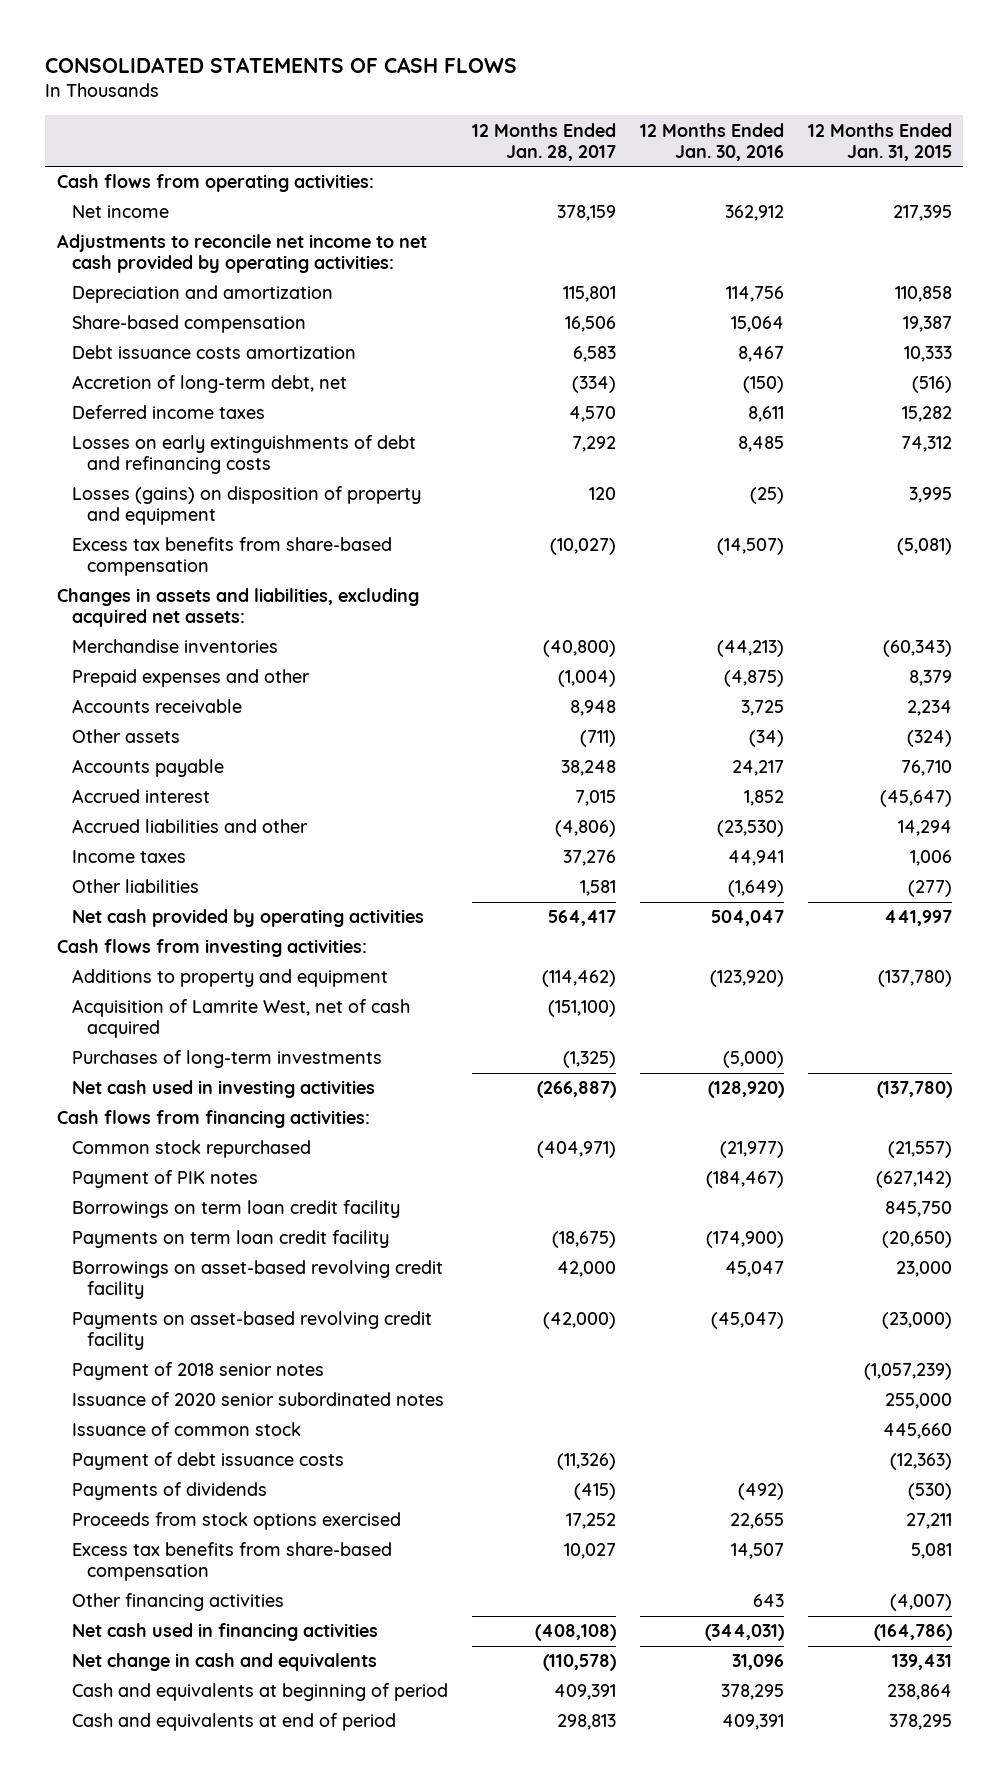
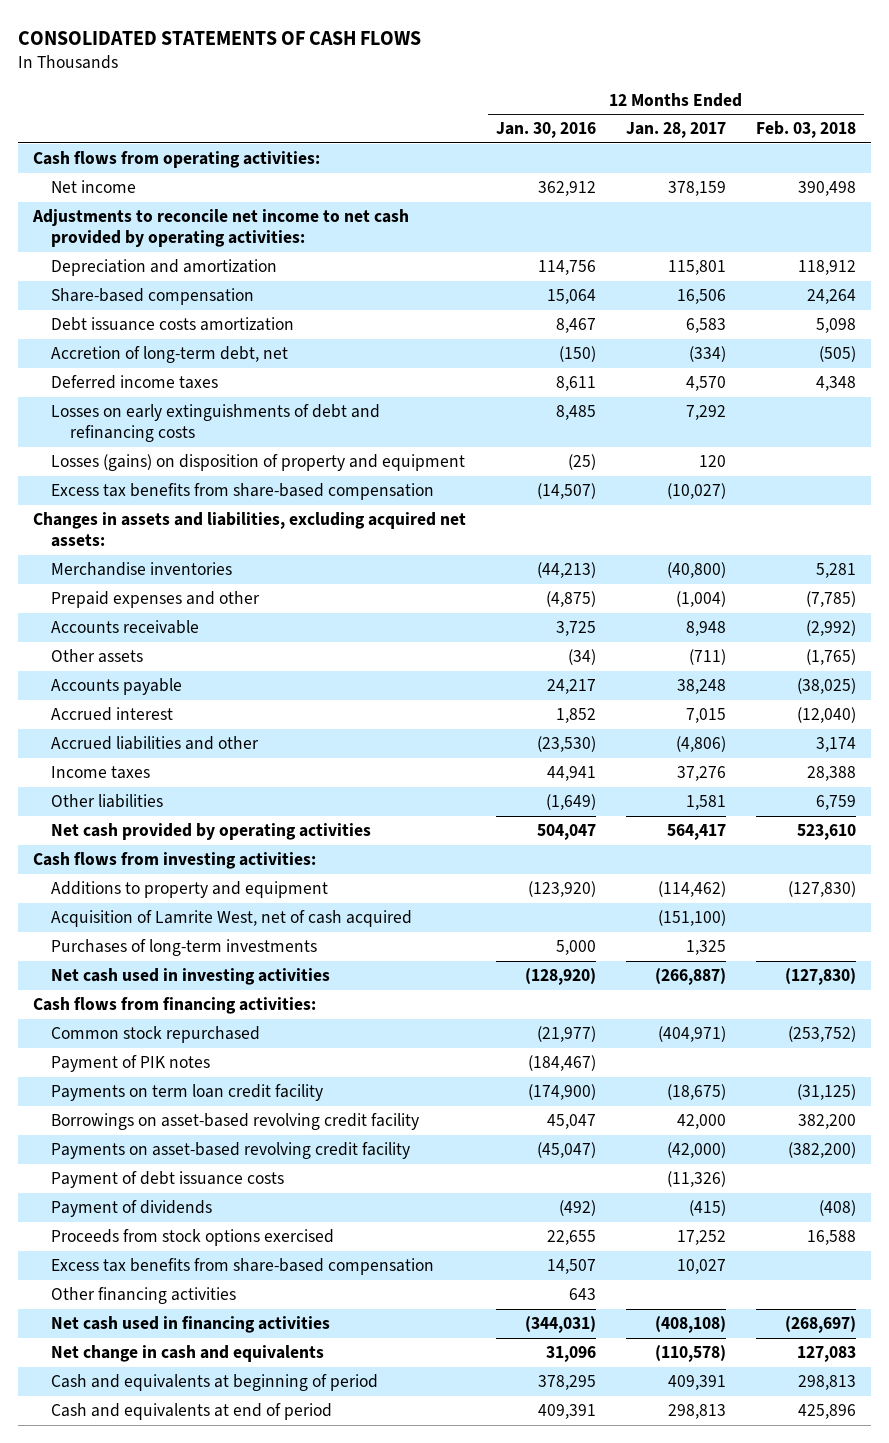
- | 12 Months Ended Jan. 28, 2017 | 12 Months Ended Jan. 30, 2016 | 12 Months Ended Jan. 31, 2015
+ | 12 Months Ended Jan. 30, 2016 | 12 Months Ended Jan. 28, 2017 | 12 Months Ended Feb. 03, 2018
- Purchases of long-term investments | (1,325) | (5,000) |
+ Purchases of long-term investments | 5,000 | 1,325 |
- Borrowings on term loan credit facility | | | 845,750
- Payment of 2018 senior notes | | | (1,057,239)
- Issuance of 2020 senior subordinated notes | | | 255,000
- Issuance of common stock | | | 445,660
- Payments of dividends | (415) | (492) | (530)
+ Payment of dividends | (492) | (415) | (408)

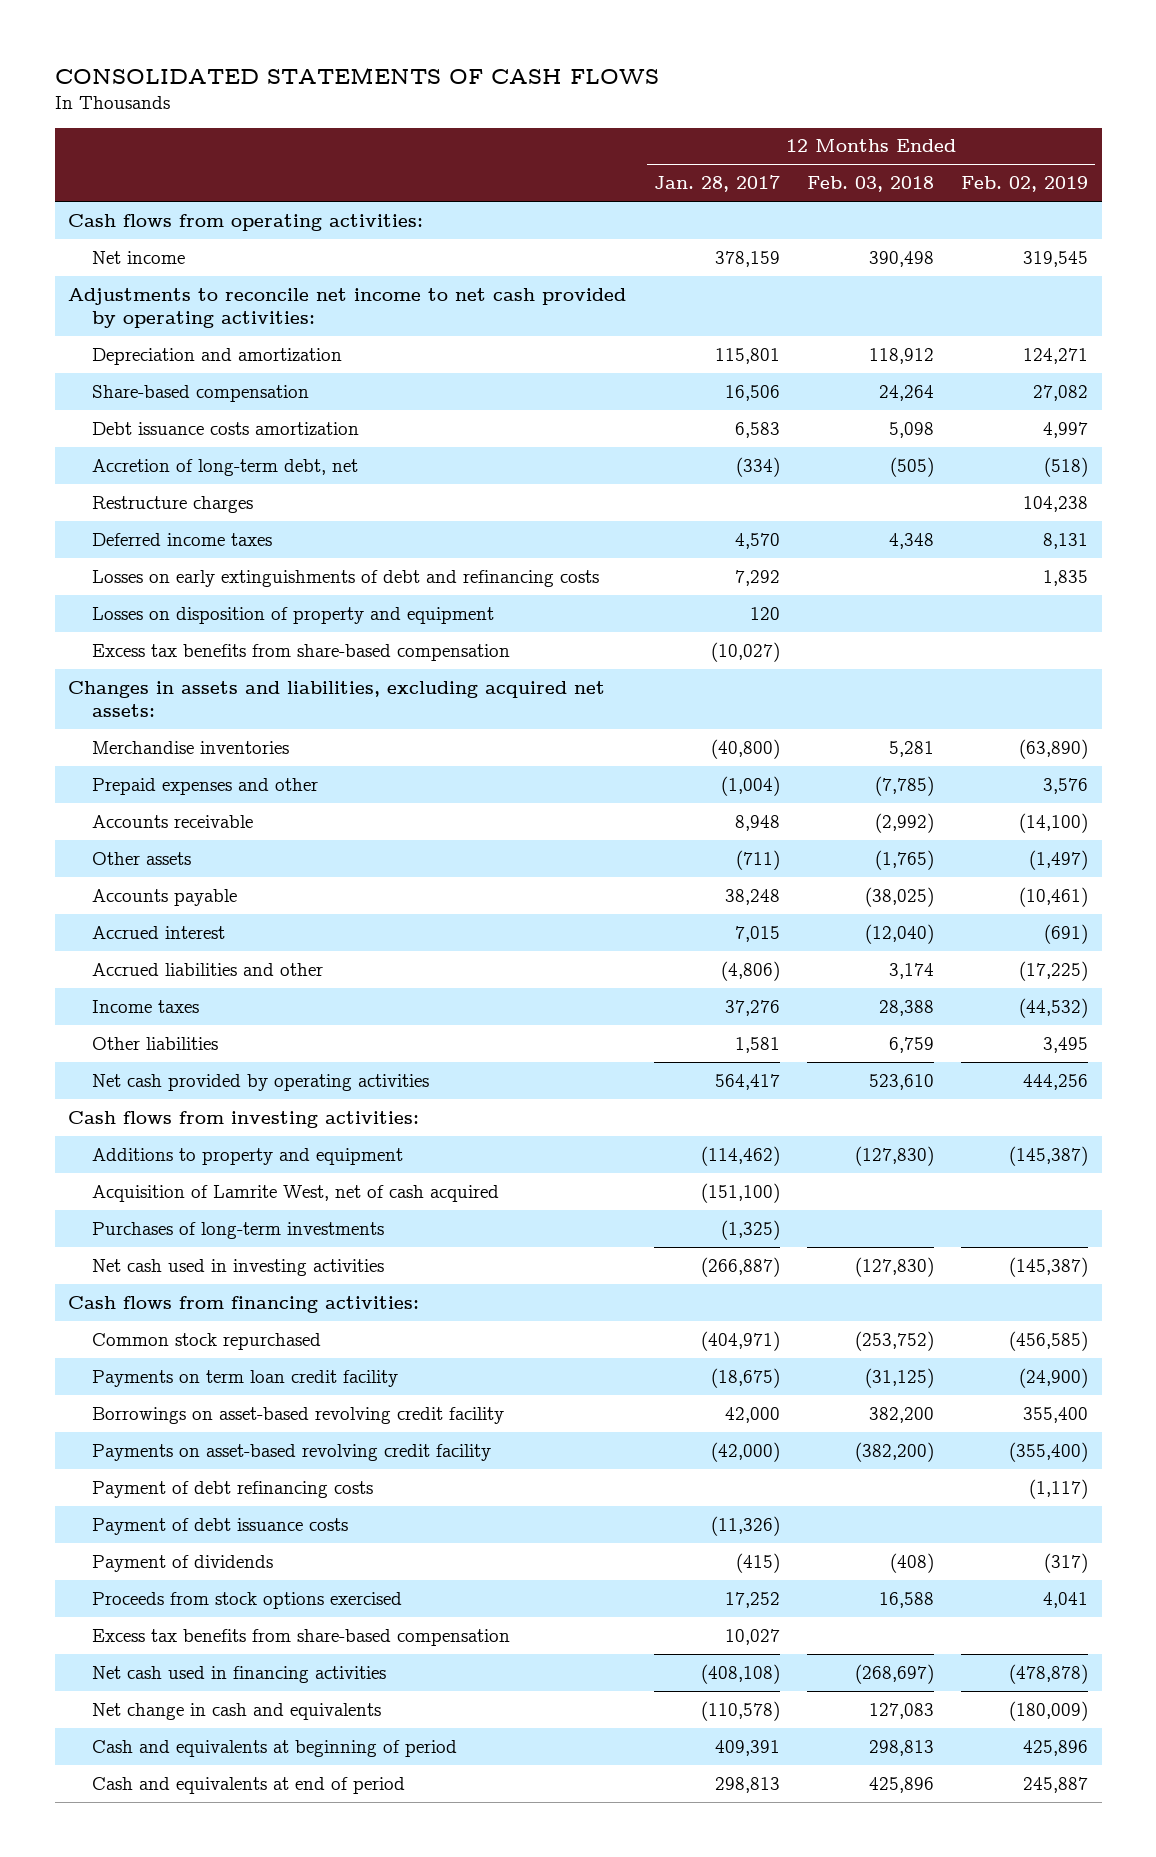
- | 12 Months Ended Jan. 30, 2016 | 12 Months Ended Jan. 28, 2017 | 12 Months Ended Feb. 03, 2018
+ | 12 Months Ended Jan. 28, 2017 | 12 Months Ended Feb. 03, 2018 | 12 Months Ended Feb. 02, 2019
+ Restructure charges | | | 104,238
- Losses (gains) on disposition of property and equipment | (25) | 120 |
+ Losses on disposition of property and equipment | 120 | |
- Purchases of long-term investments | 5,000 | 1,325 |
+ Purchases of long-term investments | (1,325) | |
- Payment of PIK notes | (184,467) | |
+ Payment of debt refinancing costs | | | (1,117)
- Other financing activities | 643 | |

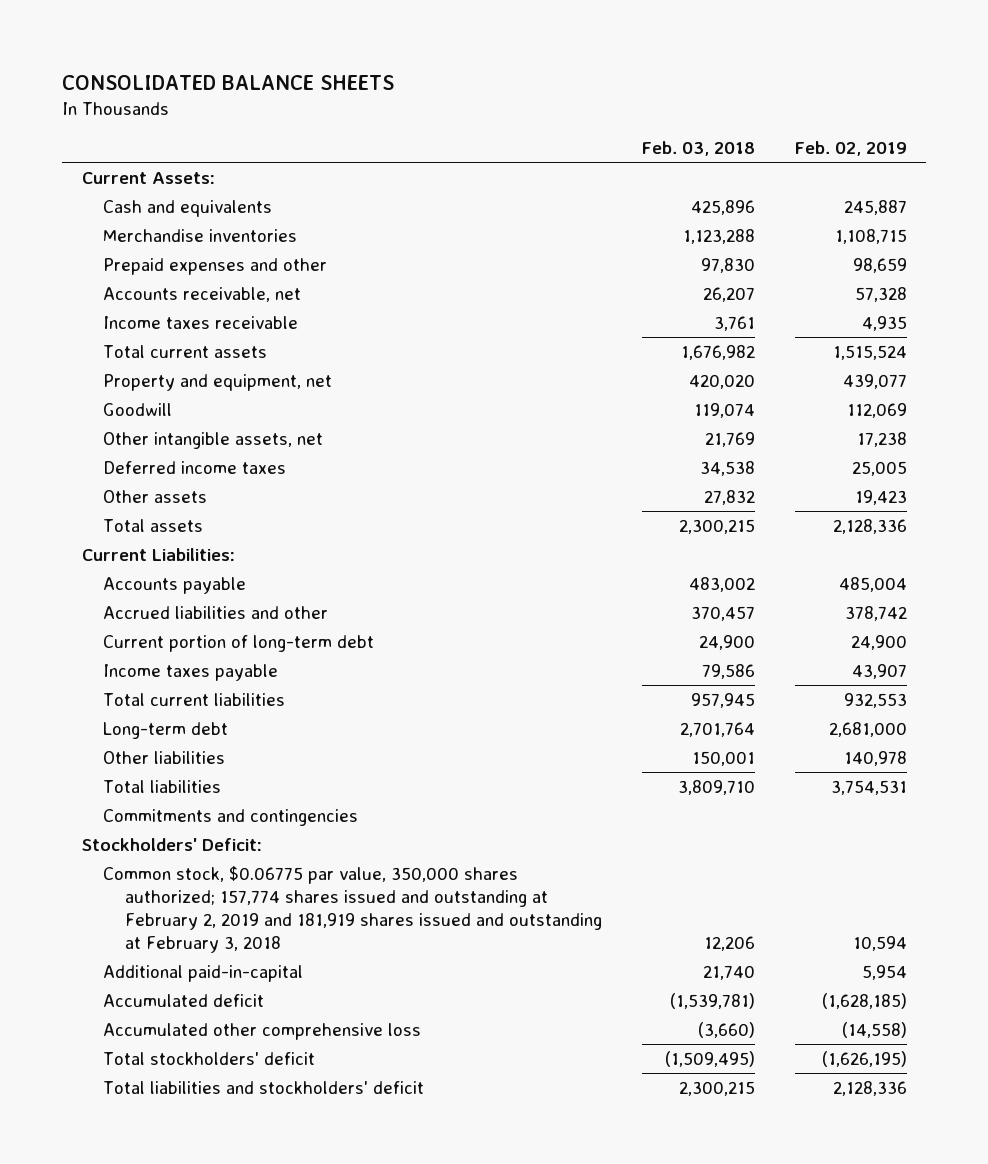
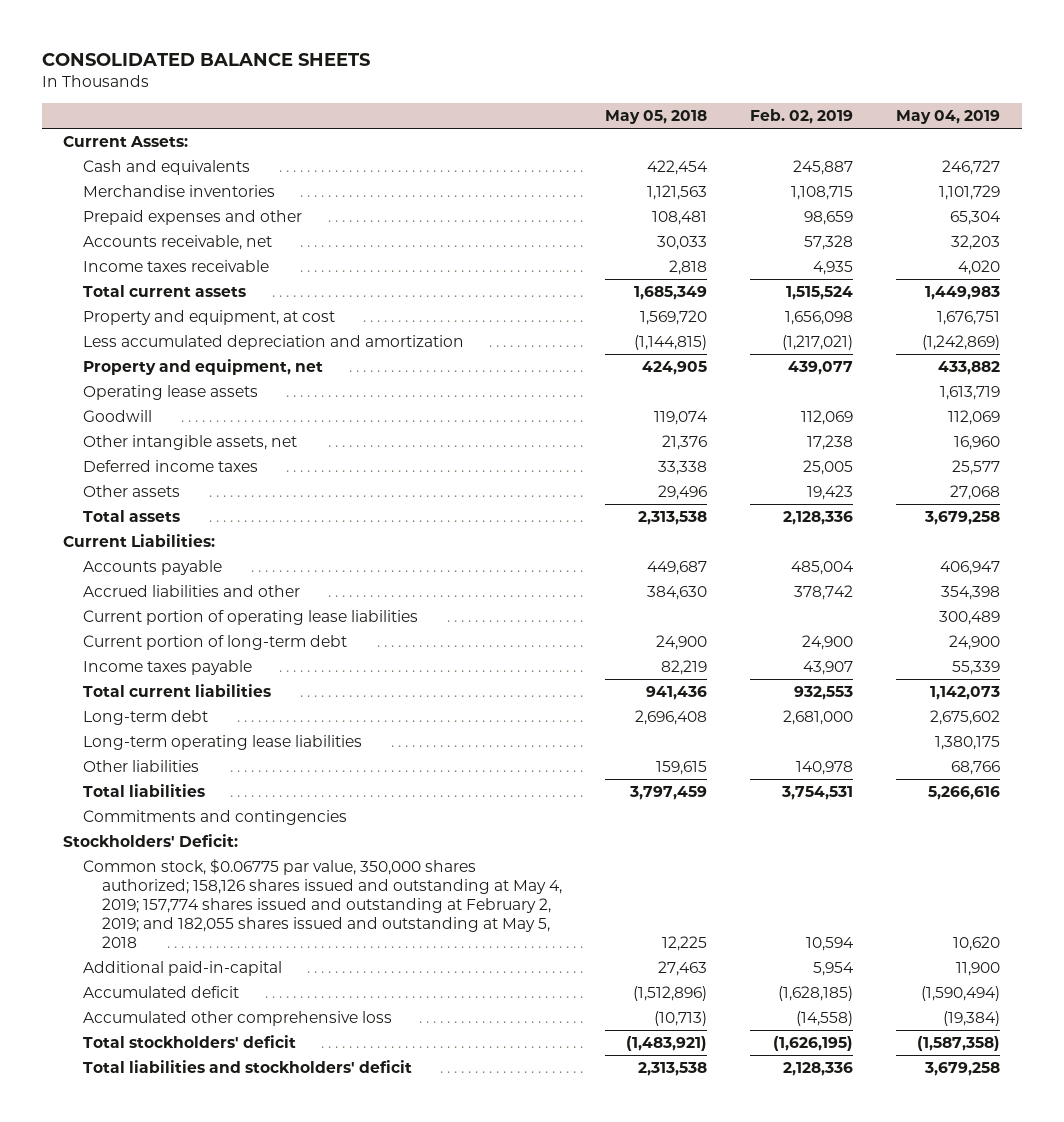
- | Feb. 03, 2018 | Feb. 02, 2019
+ | May 05, 2018 | Feb. 02, 2019 | May 04, 2019
+ Property and equipment, at cost | 1,569,720 | 1,656,098 | 1,676,751
+ Less accumulated depreciation and amortization | (1,144,815) | (1,217,021) | (1,242,869)
+ Operating lease assets | | | 1,613,719
+ Current portion of operating lease liabilities | | | 300,489
+ Long-term operating lease liabilities | | | 1,380,175
- Common stock, $0.06775 par value, 350,000 shares authorized; 157,774 shares issued and outstanding at February 2, 2019 and 181,919 shares issued and outstanding at February 3, 2018 | 12,206 | 10,594
+ Common stock, $0.06775 par value, 350,000 shares authorized; 158,126 shares issued and outstanding at May 4, 2019; 157,774 shares issued and outstanding at February 2, 2019; and 182,055 shares issued and outstanding at May 5, 2018 | 12,225 | 10,594 | 10,620

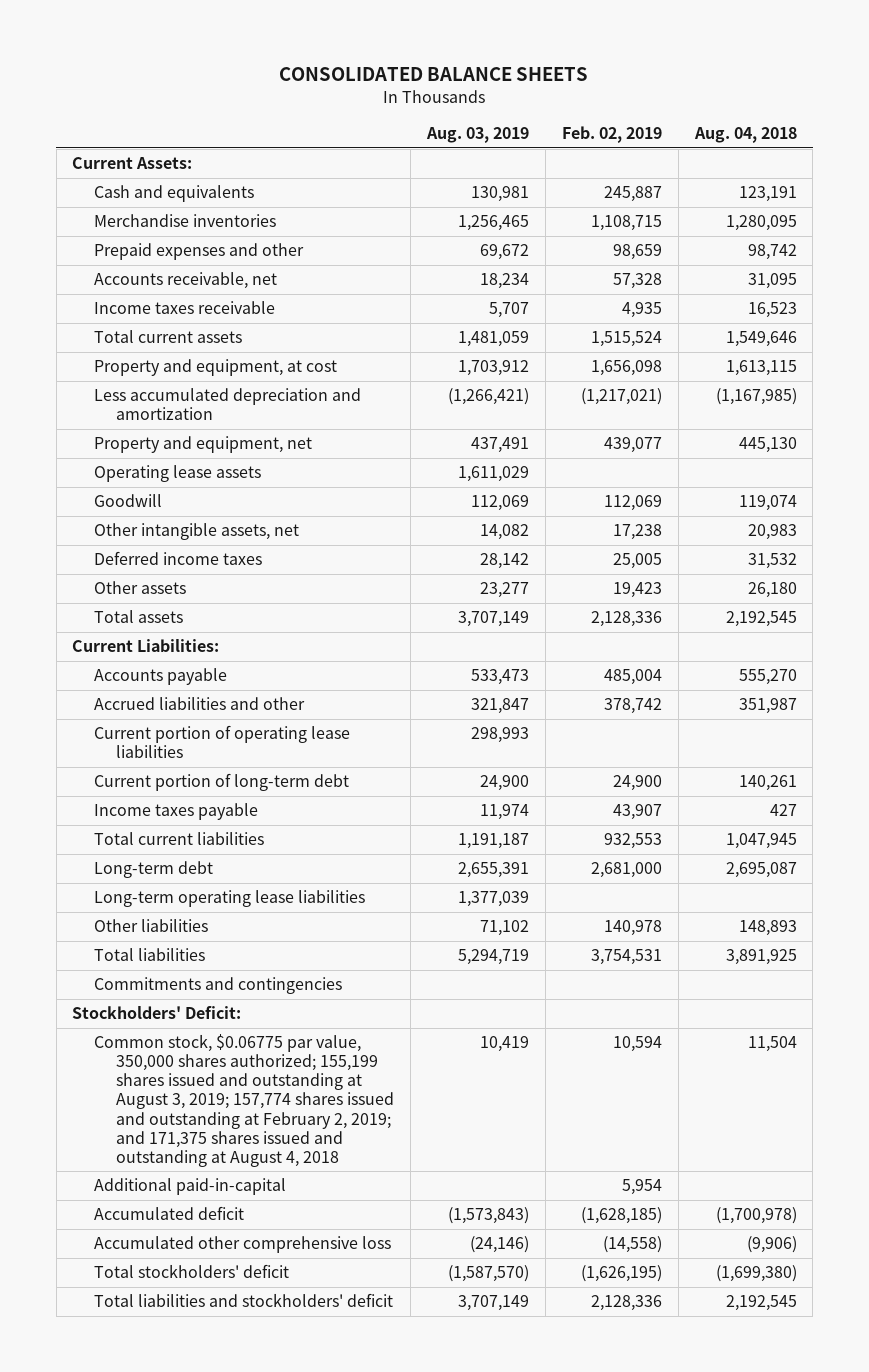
- | May 05, 2018 | Feb. 02, 2019 | May 04, 2019
+ | Aug. 03, 2019 | Feb. 02, 2019 | Aug. 04, 2018
- Common stock, $0.06775 par value, 350,000 shares authorized; 158,126 shares issued and outstanding at May 4, 2019; 157,774 shares issued and outstanding at February 2, 2019; and 182,055 shares issued and outstanding at May 5, 2018 | 12,225 | 10,594 | 10,620
+ Common stock, $0.06775 par value, 350,000 shares authorized; 155,199 shares issued and outstanding at August 3, 2019; 157,774 shares issued and outstanding at February 2, 2019; and 171,375 shares issued and outstanding at August 4, 2018 | 10,419 | 10,594 | 11,504

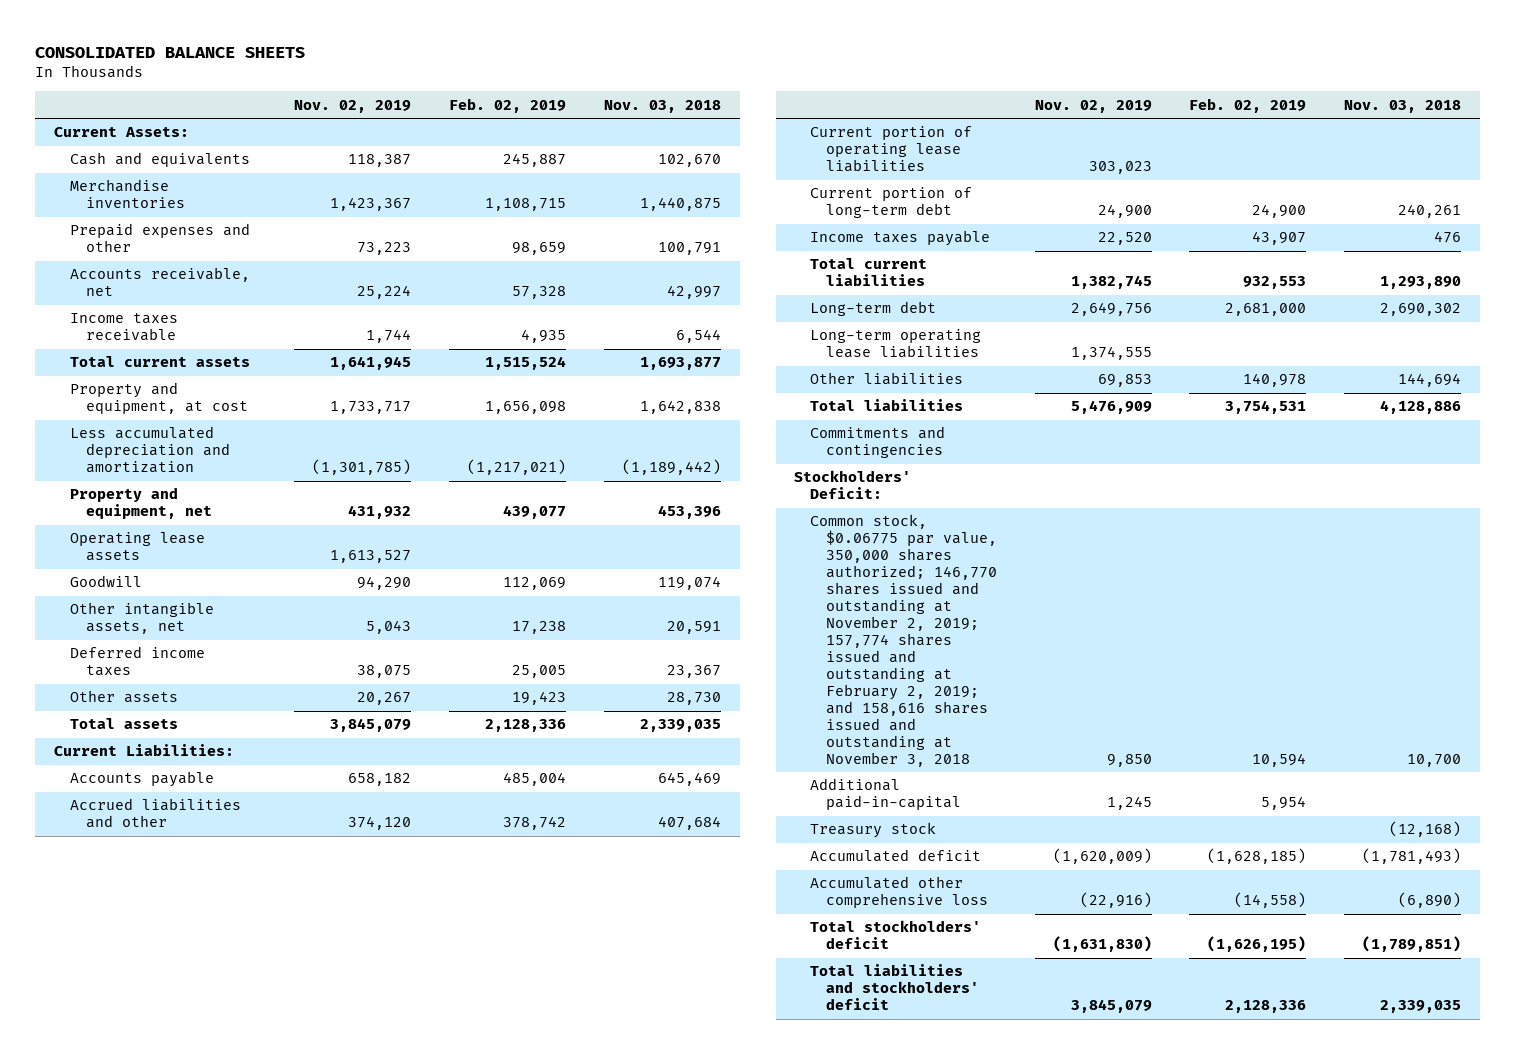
- | Aug. 03, 2019 | Feb. 02, 2019 | Aug. 04, 2018
+ | Nov. 02, 2019 | Feb. 02, 2019 | Nov. 03, 2018
- Common stock, $0.06775 par value, 350,000 shares authorized; 155,199 shares issued and outstanding at August 3, 2019; 157,774 shares issued and outstanding at February 2, 2019; and 171,375 shares issued and outstanding at August 4, 2018 | 10,419 | 10,594 | 11,504
+ Common stock, $0.06775 par value, 350,000 shares authorized; 146,770 shares issued and outstanding at November 2, 2019; 157,774 shares issued and outstanding at February 2, 2019; and 158,616 shares issued and outstanding at November 3, 2018 | 9,850 | 10,594 | 10,700
+ Treasury stock | | | (12,168)

